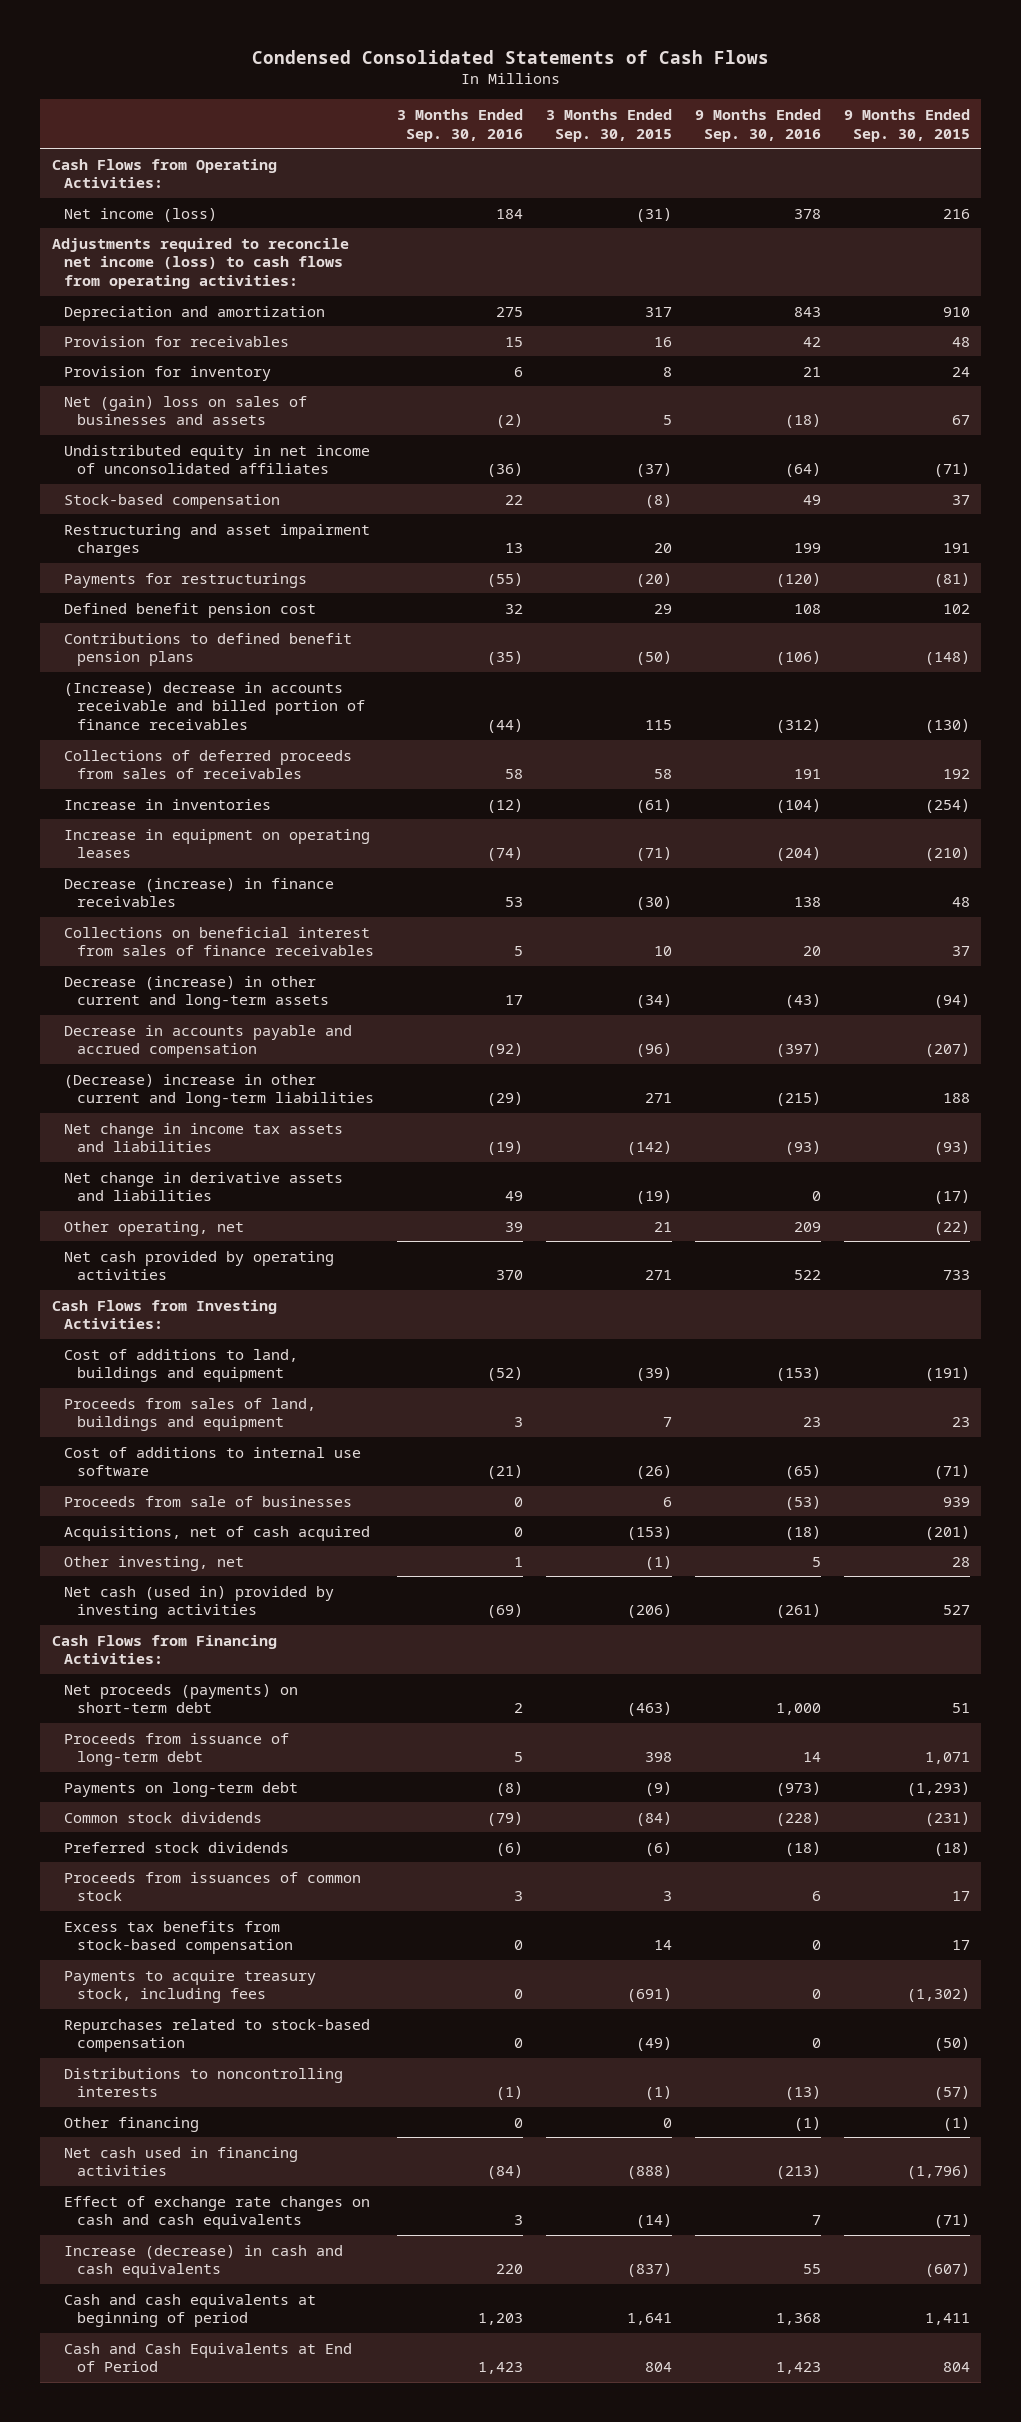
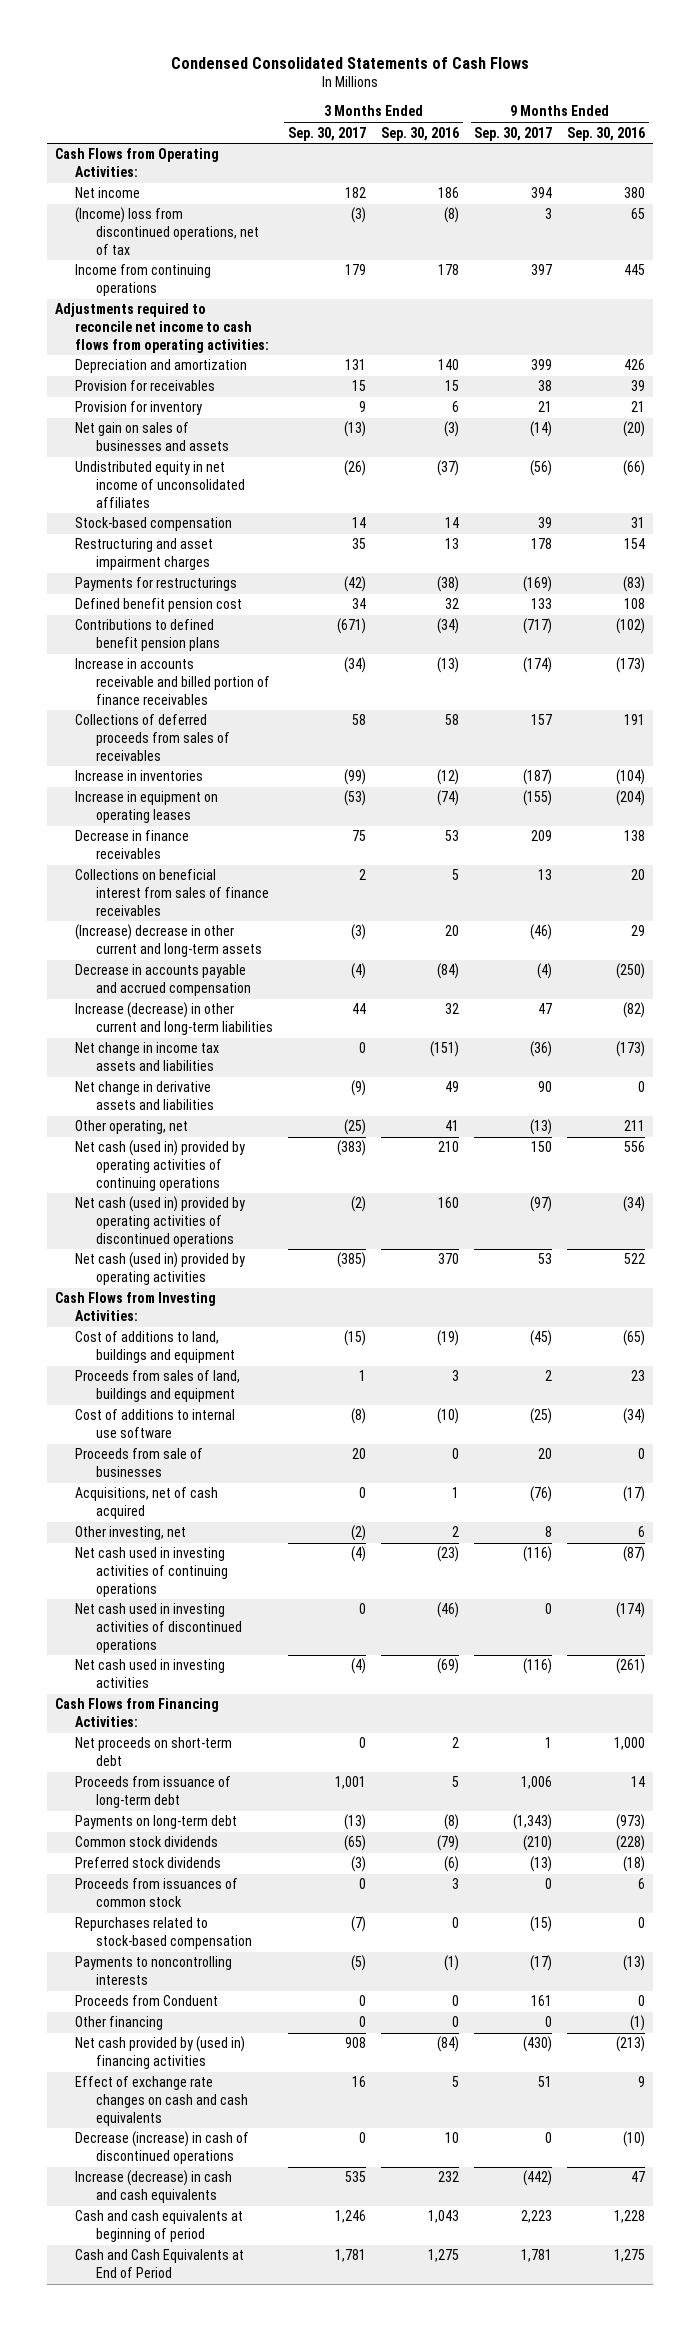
- | 3 Months Ended Sep. 30, 2016 | 3 Months Ended Sep. 30, 2015 | 9 Months Ended Sep. 30, 2016 | 9 Months Ended Sep. 30, 2015
+ | 3 Months Ended Sep. 30, 2017 | 3 Months Ended Sep. 30, 2016 | 9 Months Ended Sep. 30, 2017 | 9 Months Ended Sep. 30, 2016
- Net income (loss) | 184 | (31) | 378 | 216
- Adjustments required to reconcile net income (loss) to cash flows from operating activities:
- Depreciation and amortization | 275 | 317 | 843 | 910
- Provision for receivables | 15 | 16 | 42 | 48
+ Net income | 182 | 186 | 394 | 380
+ (Income) loss from discontinued operations, net of tax | (3) | (8) | 3 | 65
+ Income from continuing operations | 179 | 178 | 397 | 445
+ Adjustments required to reconcile net income to cash flows from operating activities:
+ Depreciation and amortization | 131 | 140 | 399 | 426
+ Provision for receivables | 15 | 15 | 38 | 39
- Net (gain) loss on sales of businesses and assets | (2) | 5 | (18) | 67
- Undistributed equity in net income of unconsolidated affiliates | (36) | (37) | (64) | (71)
- Stock-based compensation | 22 | (8) | 49 | 37
- Restructuring and asset impairment charges | 13 | 20 | 199 | 191
- Payments for restructurings | (55) | (20) | (120) | (81)
+ Net gain on sales of businesses and assets | (13) | (3) | (14) | (20)
+ Undistributed equity in net income of unconsolidated affiliates | (26) | (37) | (56) | (66)
+ Stock-based compensation | 14 | 14 | 39 | 31
+ Restructuring and asset impairment charges | 35 | 13 | 178 | 154
+ Payments for restructurings | (42) | (38) | (169) | (83)
- Contributions to defined benefit pension plans | (35) | (50) | (106) | (148)
- (Increase) decrease in accounts receivable and billed portion of finance receivables | (44) | 115 | (312) | (130)
+ Contributions to defined benefit pension plans | (671) | (34) | (717) | (102)
+ Increase in accounts receivable and billed portion of finance receivables | (34) | (13) | (174) | (173)
- Decrease (increase) in finance receivables | 53 | (30) | 138 | 48
+ Decrease in finance receivables | 75 | 53 | 209 | 138
- Decrease (increase) in other current and long-term assets | 17 | (34) | (43) | (94)
- Decrease in accounts payable and accrued compensation | (92) | (96) | (397) | (207)
- (Decrease) increase in other current and long-term liabilities | (29) | 271 | (215) | 188
- Net change in income tax assets and liabilities | (19) | (142) | (93) | (93)
+ (Increase) decrease in other current and long-term assets | (3) | 20 | (46) | 29
+ Decrease in accounts payable and accrued compensation | (4) | (84) | (4) | (250)
+ Increase (decrease) in other current and long-term liabilities | 44 | 32 | 47 | (82)
+ Net change in income tax assets and liabilities | 0 | (151) | (36) | (173)
- Other operating, net | 39 | 21 | 209 | (22)
- Net cash provided by operating activities | 370 | 271 | 522 | 733
+ Other operating, net | (25) | 41 | (13) | 211
+ Net cash (used in) provided by operating activities of continuing operations | (383) | 210 | 150 | 556
+ Net cash (used in) provided by operating activities of discontinued operations | (2) | 160 | (97) | (34)
+ Net cash (used in) provided by operating activities | (385) | 370 | 53 | 522
- Cost of additions to land, buildings and equipment | (52) | (39) | (153) | (191)
+ Cost of additions to land, buildings and equipment | (15) | (19) | (45) | (65)
- Cost of additions to internal use software | (21) | (26) | (65) | (71)
- Proceeds from sale of businesses | 0 | 6 | (53) | 939
- Acquisitions, net of cash acquired | 0 | (153) | (18) | (201)
- Other investing, net | 1 | (1) | 5 | 28
- Net cash (used in) provided by investing activities | (69) | (206) | (261) | 527
+ Cost of additions to internal use software | (8) | (10) | (25) | (34)
+ Proceeds from sale of businesses | 20 | 0 | 20 | 0
+ Acquisitions, net of cash acquired | 0 | 1 | (76) | (17)
+ Other investing, net | (2) | 2 | 8 | 6
+ Net cash used in investing activities of continuing operations | (4) | (23) | (116) | (87)
+ Net cash used in investing activities of discontinued operations | 0 | (46) | 0 | (174)
+ Net cash used in investing activities | (4) | (69) | (116) | (261)
- Net proceeds (payments) on short-term debt | 2 | (463) | 1,000 | 51
+ Net proceeds on short-term debt | 0 | 2 | 1 | 1,000
- Excess tax benefits from stock-based compensation | 0 | 14 | 0 | 17
- Payments to acquire treasury stock, including fees | 0 | (691) | 0 | (1,302)
- Distributions to noncontrolling interests | (1) | (1) | (13) | (57)
+ Payments to noncontrolling interests | (5) | (1) | (17) | (13)
+ Proceeds from Conduent | 0 | 0 | 161 | 0
- Net cash used in financing activities | (84) | (888) | (213) | (1,796)
- Effect of exchange rate changes on cash and cash equivalents | 3 | (14) | 7 | (71)
- Increase (decrease) in cash and cash equivalents | 220 | (837) | 55 | (607)
- Cash and cash equivalents at beginning of period | 1,203 | 1,641 | 1,368 | 1,411
- Cash and Cash Equivalents at End of Period | 1,423 | 804 | 1,423 | 804
+ Net cash provided by (used in) financing activities | 908 | (84) | (430) | (213)
+ Effect of exchange rate changes on cash and cash equivalents | 16 | 5 | 51 | 9
+ Decrease (increase) in cash of discontinued operations | 0 | 10 | 0 | (10)
+ Increase (decrease) in cash and cash equivalents | 535 | 232 | (442) | 47
+ Cash and cash equivalents at beginning of period | 1,246 | 1,043 | 2,223 | 1,228
+ Cash and Cash Equivalents at End of Period | 1,781 | 1,275 | 1,781 | 1,275

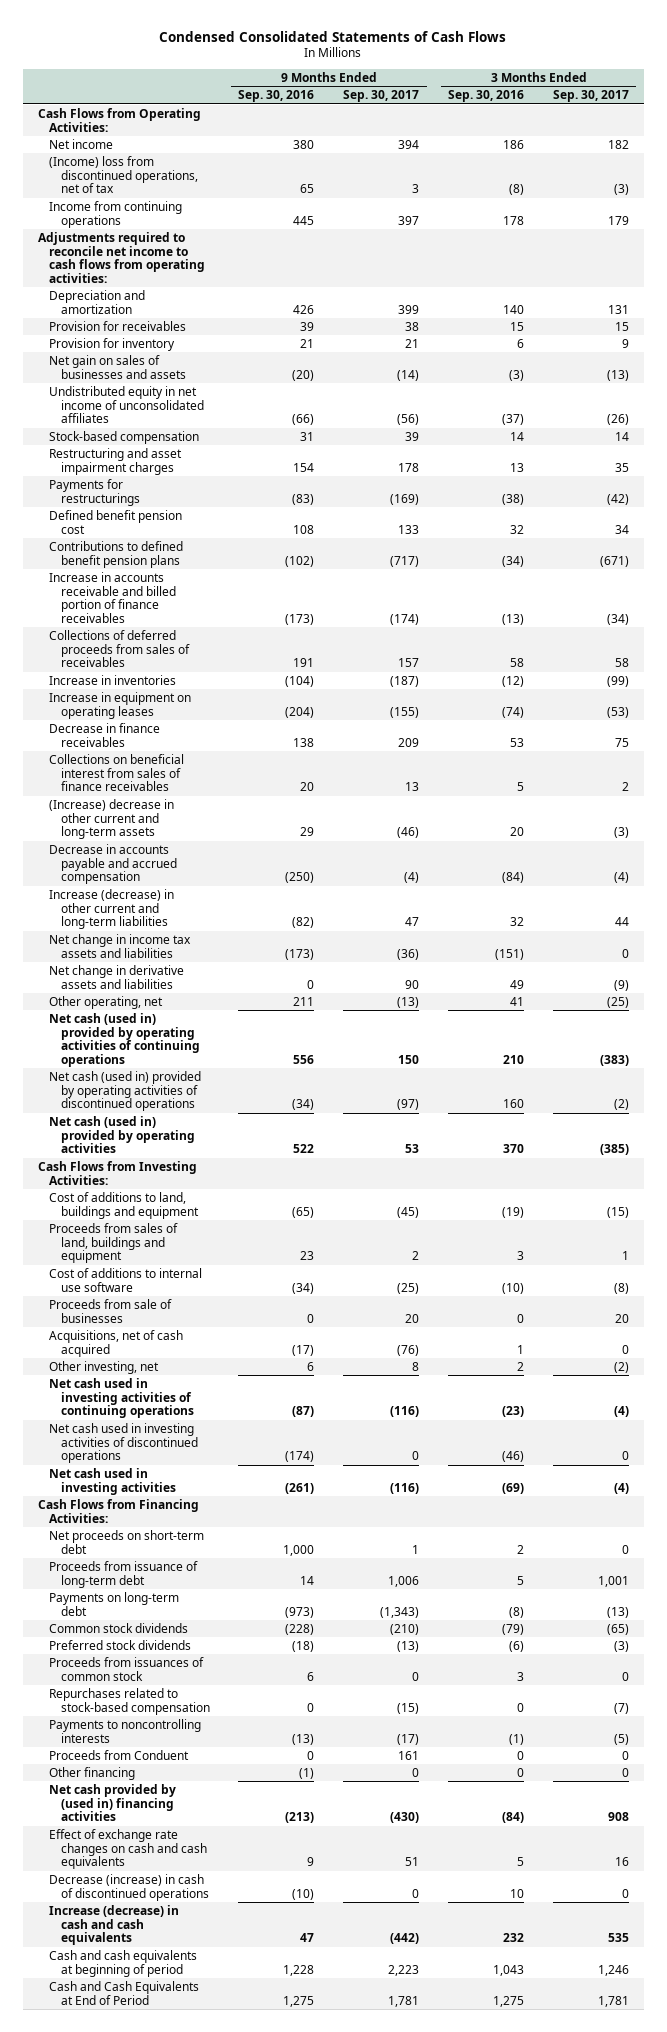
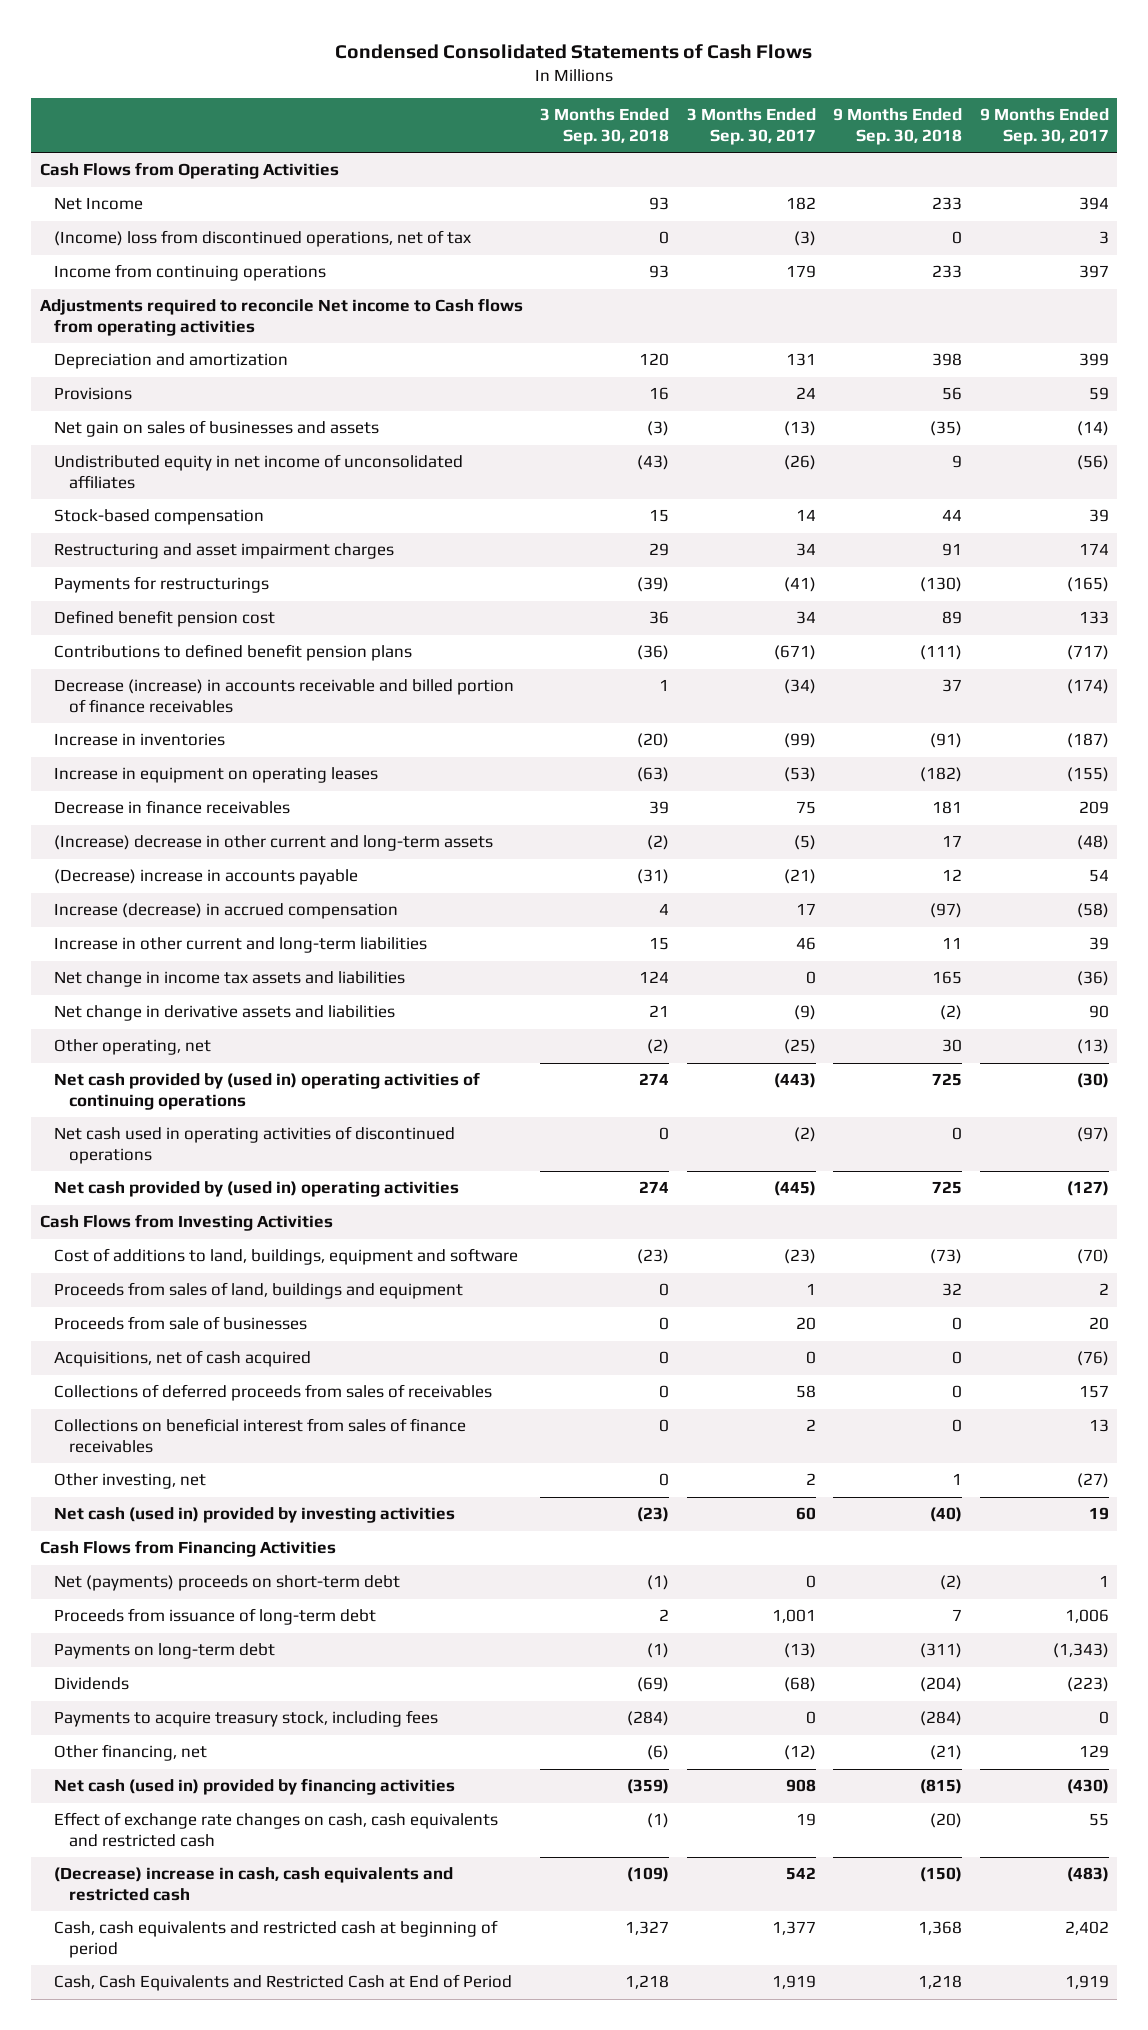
- | 9 Months Ended Sep. 30, 2016 | 9 Months Ended Sep. 30, 2017 | 3 Months Ended Sep. 30, 2016 | 3 Months Ended Sep. 30, 2017
+ | 3 Months Ended Sep. 30, 2018 | 3 Months Ended Sep. 30, 2017 | 9 Months Ended Sep. 30, 2018 | 9 Months Ended Sep. 30, 2017
- Cash Flows from Operating Activities:
- Net income | 380 | 394 | 186 | 182
+ Cash Flows from Operating Activities
+ Net Income | 93 | 182 | 233 | 394
- Adjustments required to reconcile net income to cash flows from operating activities:
+ Adjustments required to reconcile Net income to Cash flows from operating activities
- Provision for receivables | 39 | 38 | 15 | 15
- Provision for inventory | 21 | 21 | 6 | 9
+ Provisions | 16 | 24 | 56 | 59
- Restructuring and asset impairment charges | 154 | 178 | 13 | 35
- Payments for restructurings | (83) | (169) | (38) | (42)
+ Restructuring and asset impairment charges | 29 | 34 | 91 | 174
+ Payments for restructurings | (39) | (41) | (130) | (165)
- Increase in accounts receivable and billed portion of finance receivables | (173) | (174) | (13) | (34)
+ Decrease (increase) in accounts receivable and billed portion of finance receivables | 1 | (34) | 37 | (174)
- (Increase) decrease in other current and long-term assets | 29 | (46) | 20 | (3)
- Decrease in accounts payable and accrued compensation | (250) | (4) | (84) | (4)
- Increase (decrease) in other current and long-term liabilities | (82) | 47 | 32 | 44
+ (Increase) decrease in other current and long-term assets | (2) | (5) | 17 | (48)
+ (Decrease) increase in accounts payable | (31) | (21) | 12 | 54
+ Increase (decrease) in accrued compensation | 4 | 17 | (97) | (58)
+ Increase in other current and long-term liabilities | 15 | 46 | 11 | 39
- Net cash (used in) provided by operating activities of continuing operations | 556 | 150 | 210 | (383)
- Net cash (used in) provided by operating activities of discontinued operations | (34) | (97) | 160 | (2)
- Net cash (used in) provided by operating activities | 522 | 53 | 370 | (385)
- Cash Flows from Investing Activities:
- Cost of additions to land, buildings and equipment | (65) | (45) | (19) | (15)
+ Net cash provided by (used in) operating activities of continuing operations | 274 | (443) | 725 | (30)
+ Net cash used in operating activities of discontinued operations | 0 | (2) | 0 | (97)
+ Net cash provided by (used in) operating activities | 274 | (445) | 725 | (127)
+ Cash Flows from Investing Activities
+ Cost of additions to land, buildings, equipment and software | (23) | (23) | (73) | (70)
- Cost of additions to internal use software | (34) | (25) | (10) | (8)
- Other investing, net | 6 | 8 | 2 | (2)
- Net cash used in investing activities of continuing operations | (87) | (116) | (23) | (4)
- Net cash used in investing activities of discontinued operations | (174) | 0 | (46) | 0
- Net cash used in investing activities | (261) | (116) | (69) | (4)
- Cash Flows from Financing Activities:
- Net proceeds on short-term debt | 1,000 | 1 | 2 | 0
moved down: Collections of deferred proceeds from sales of receivables | 0 | 58 | 0 | 157
moved down: Collections on beneficial interest from sales of finance receivables | 0 | 2 | 0 | 13
+ Other investing, net | 0 | 2 | 1 | (27)
+ Net cash (used in) provided by investing activities | (23) | 60 | (40) | 19
+ Cash Flows from Financing Activities
+ Net (payments) proceeds on short-term debt | (1) | 0 | (2) | 1
- Common stock dividends | (228) | (210) | (79) | (65)
- Preferred stock dividends | (18) | (13) | (6) | (3)
- Proceeds from issuances of common stock | 6 | 0 | 3 | 0
- Repurchases related to stock-based compensation | 0 | (15) | 0 | (7)
- Payments to noncontrolling interests | (13) | (17) | (1) | (5)
- Proceeds from Conduent | 0 | 161 | 0 | 0
- Other financing | (1) | 0 | 0 | 0
- Net cash provided by (used in) financing activities | (213) | (430) | (84) | 908
- Effect of exchange rate changes on cash and cash equivalents | 9 | 51 | 5 | 16
- Decrease (increase) in cash of discontinued operations | (10) | 0 | 10 | 0
- Increase (decrease) in cash and cash equivalents | 47 | (442) | 232 | 535
- Cash and cash equivalents at beginning of period | 1,228 | 2,223 | 1,043 | 1,246
- Cash and Cash Equivalents at End of Period | 1,275 | 1,781 | 1,275 | 1,781
+ Dividends | (69) | (68) | (204) | (223)
+ Payments to acquire treasury stock, including fees | (284) | 0 | (284) | 0
+ Other financing, net | (6) | (12) | (21) | 129
+ Net cash (used in) provided by financing activities | (359) | 908 | (815) | (430)
+ Effect of exchange rate changes on cash, cash equivalents and restricted cash | (1) | 19 | (20) | 55
+ (Decrease) increase in cash, cash equivalents and restricted cash | (109) | 542 | (150) | (483)
+ Cash, cash equivalents and restricted cash at beginning of period | 1,327 | 1,377 | 1,368 | 2,402
+ Cash, Cash Equivalents and Restricted Cash at End of Period | 1,218 | 1,919 | 1,218 | 1,919

